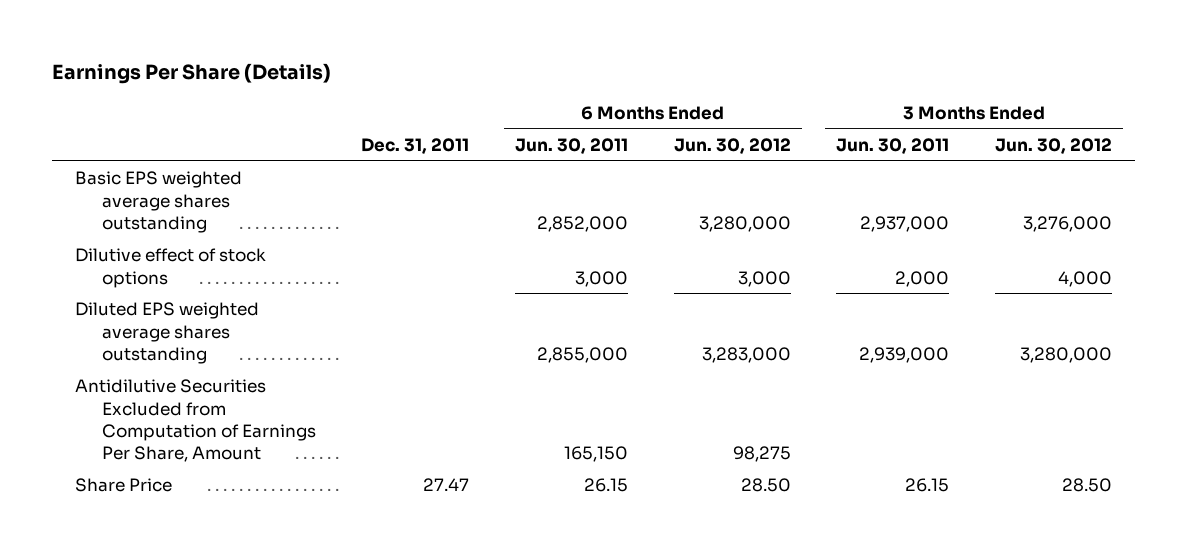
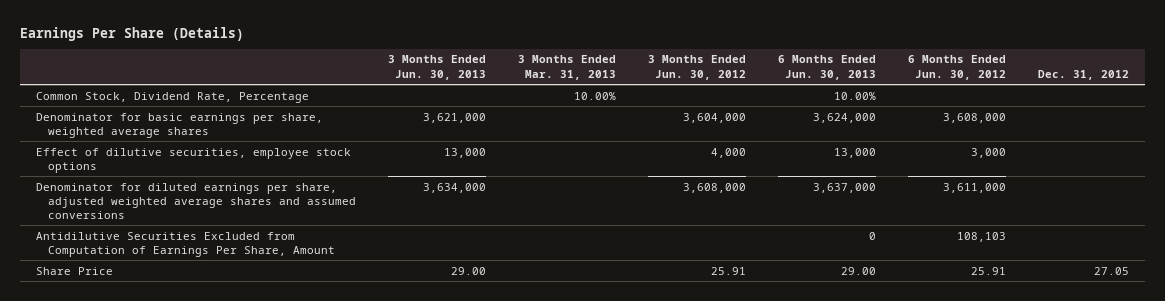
- | Dec. 31, 2011 | 6 Months Ended Jun. 30, 2011 | 6 Months Ended Jun. 30, 2012 | 3 Months Ended Jun. 30, 2011 | 3 Months Ended Jun. 30, 2012
+ | 3 Months Ended Jun. 30, 2013 | 3 Months Ended Mar. 31, 2013 | 3 Months Ended Jun. 30, 2012 | 6 Months Ended Jun. 30, 2013 | 6 Months Ended Jun. 30, 2012 | Dec. 31, 2012
- Basic EPS weighted average shares outstanding | | 2,852,000 | 3,280,000 | 2,937,000 | 3,276,000
- Dilutive effect of stock options | | 3,000 | 3,000 | 2,000 | 4,000
- Diluted EPS weighted average shares outstanding | | 2,855,000 | 3,283,000 | 2,939,000 | 3,280,000
- Antidilutive Securities Excluded from Computation of Earnings Per Share, Amount | | 165,150 | 98,275 | |
- Share Price | 27.47 | 26.15 | 28.50 | 26.15 | 28.50
+ Common Stock, Dividend Rate, Percentage | | 10.00% | | 10.00% | |
+ Denominator for basic earnings per share, weighted average shares | 3,621,000 | | 3,604,000 | 3,624,000 | 3,608,000 |
+ Effect of dilutive securities, employee stock options | 13,000 | | 4,000 | 13,000 | 3,000 |
+ Denominator for diluted earnings per share, adjusted weighted average shares and assumed conversions | 3,634,000 | | 3,608,000 | 3,637,000 | 3,611,000 |
+ Antidilutive Securities Excluded from Computation of Earnings Per Share, Amount | | | | 0 | 108,103 |
+ Share Price | 29.00 | | 25.91 | 29.00 | 25.91 | 27.05

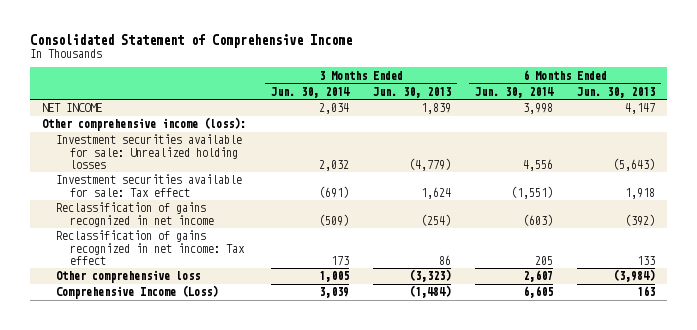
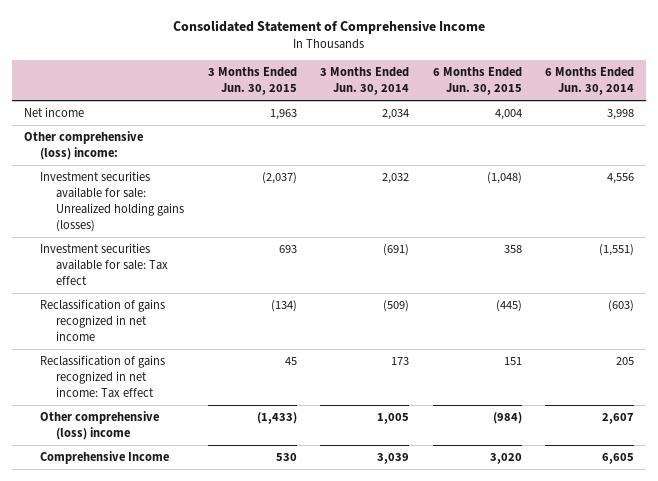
- | 3 Months Ended Jun. 30, 2014 | 3 Months Ended Jun. 30, 2013 | 6 Months Ended Jun. 30, 2014 | 6 Months Ended Jun. 30, 2013
+ | 3 Months Ended Jun. 30, 2015 | 3 Months Ended Jun. 30, 2014 | 6 Months Ended Jun. 30, 2015 | 6 Months Ended Jun. 30, 2014
- NET INCOME | 2,034 | 1,839 | 3,998 | 4,147
- Other comprehensive income (loss):
- Investment securities available for sale: Unrealized holding losses | 2,032 | (4,779) | 4,556 | (5,643)
+ Net income | 1,963 | 2,034 | 4,004 | 3,998
+ Other comprehensive (loss) income:
+ Investment securities available for sale: Unrealized holding gains (losses) | (2,037) | 2,032 | (1,048) | 4,556
- Other comprehensive loss | 1,005 | (3,323) | 2,607 | (3,984)
- Comprehensive Income (Loss) | 3,039 | (1,484) | 6,605 | 163
+ Other comprehensive (loss) income | (1,433) | 1,005 | (984) | 2,607
+ Comprehensive Income | 530 | 3,039 | 3,020 | 6,605

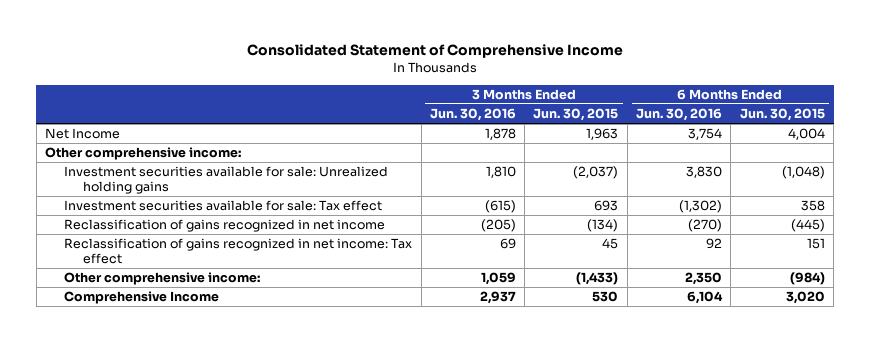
- | 3 Months Ended Jun. 30, 2015 | 3 Months Ended Jun. 30, 2014 | 6 Months Ended Jun. 30, 2015 | 6 Months Ended Jun. 30, 2014
+ | 3 Months Ended Jun. 30, 2016 | 3 Months Ended Jun. 30, 2015 | 6 Months Ended Jun. 30, 2016 | 6 Months Ended Jun. 30, 2015
- Net income | 1,963 | 2,034 | 4,004 | 3,998
- Other comprehensive (loss) income:
- Investment securities available for sale: Unrealized holding gains (losses) | (2,037) | 2,032 | (1,048) | 4,556
+ Net Income | 1,878 | 1,963 | 3,754 | 4,004
+ Other comprehensive income:
+ Investment securities available for sale: Unrealized holding gains | 1,810 | (2,037) | 3,830 | (1,048)
- Other comprehensive (loss) income | (1,433) | 1,005 | (984) | 2,607
+ Other comprehensive income: | 1,059 | (1,433) | 2,350 | (984)

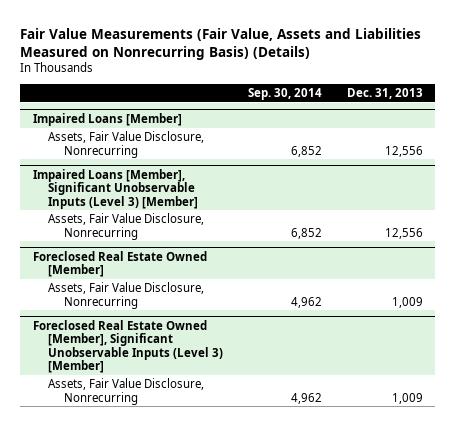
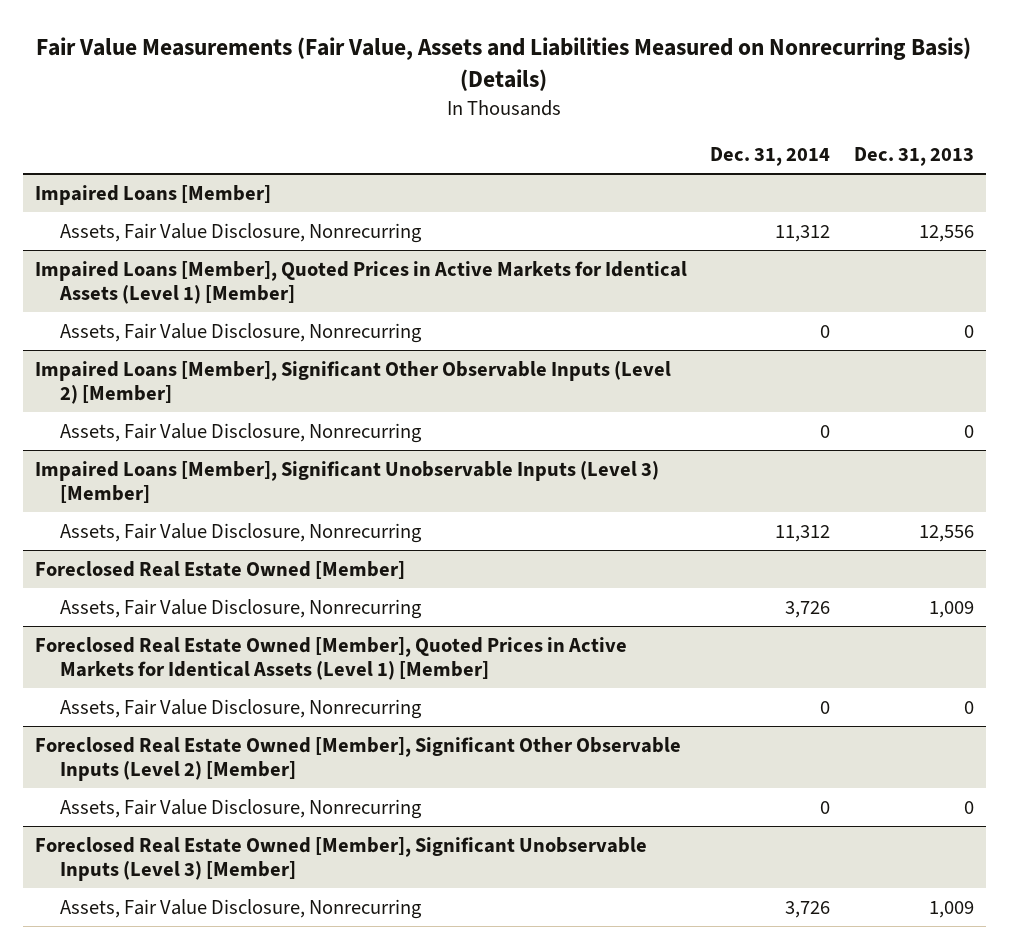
- | Sep. 30, 2014 | Dec. 31, 2013
+ | Dec. 31, 2014 | Dec. 31, 2013
+ Impaired Loans [Member], Quoted Prices in Active Markets for Identical Assets (Level 1) [Member]
+ Assets, Fair Value Disclosure, Nonrecurring | 0 | 0
+ Impaired Loans [Member], Significant Other Observable Inputs (Level 2) [Member]
+ Assets, Fair Value Disclosure, Nonrecurring | 0 | 0
+ Foreclosed Real Estate Owned [Member], Quoted Prices in Active Markets for Identical Assets (Level 1) [Member]
+ Assets, Fair Value Disclosure, Nonrecurring | 0 | 0
+ Foreclosed Real Estate Owned [Member], Significant Other Observable Inputs (Level 2) [Member]
+ Assets, Fair Value Disclosure, Nonrecurring | 0 | 0

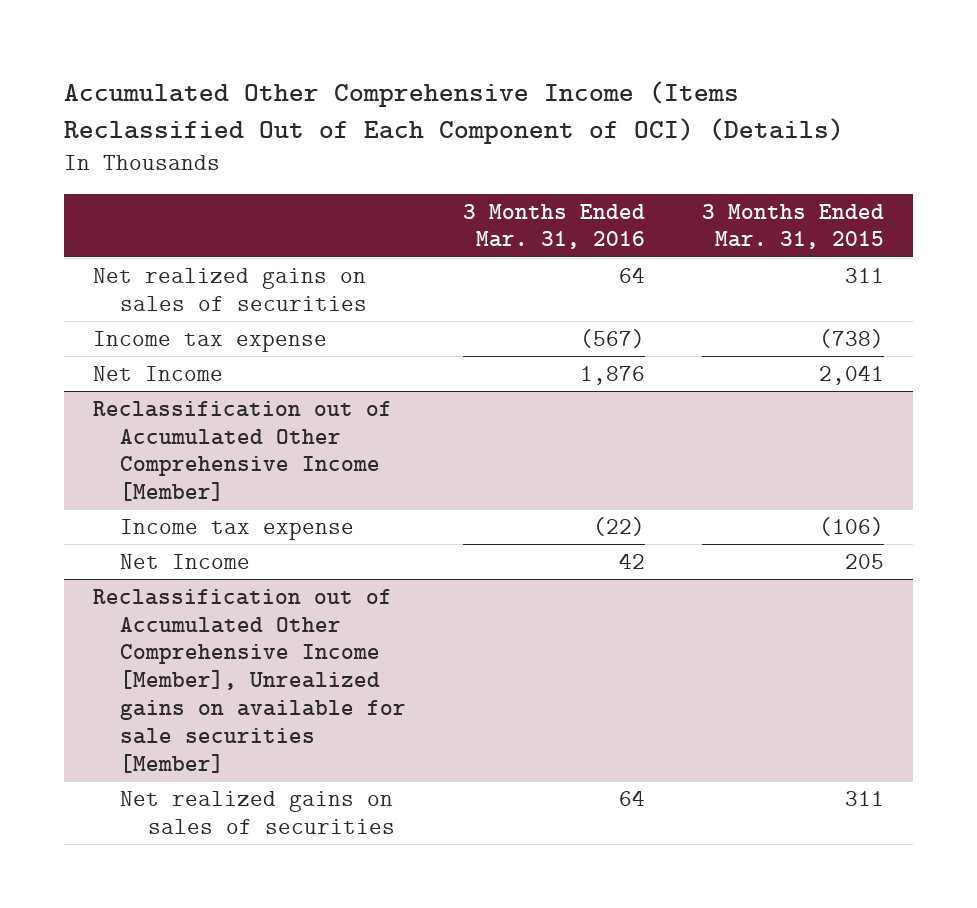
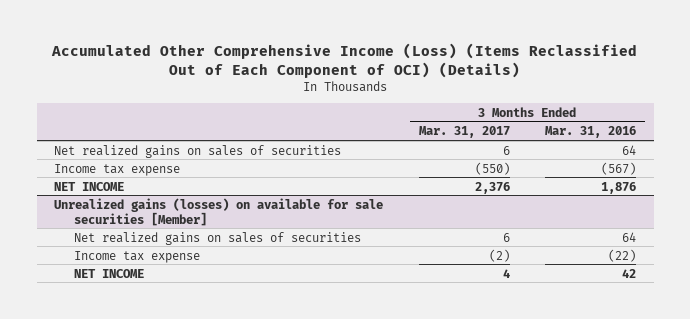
- Accumulated Other Comprehensive Income (Items Reclassified Out of Each Component of OCI) (Details)
+ Accumulated Other Comprehensive Income (Loss) (Items Reclassified Out of Each Component of OCI) (Details)
- | 3 Months Ended Mar. 31, 2016 | 3 Months Ended Mar. 31, 2015
+ | 3 Months Ended Mar. 31, 2017 | 3 Months Ended Mar. 31, 2016
- Net Income | 1,876 | 2,041
- Reclassification out of Accumulated Other Comprehensive Income [Member]
- Income tax expense | (22) | (106)
- Net Income | 42 | 205
- Reclassification out of Accumulated Other Comprehensive Income [Member], Unrealized gains on available for sale securities [Member]
+ NET INCOME | 2,376 | 1,876
+ Unrealized gains (losses) on available for sale securities [Member]
+ Income tax expense | (2) | (22)
+ NET INCOME | 4 | 42

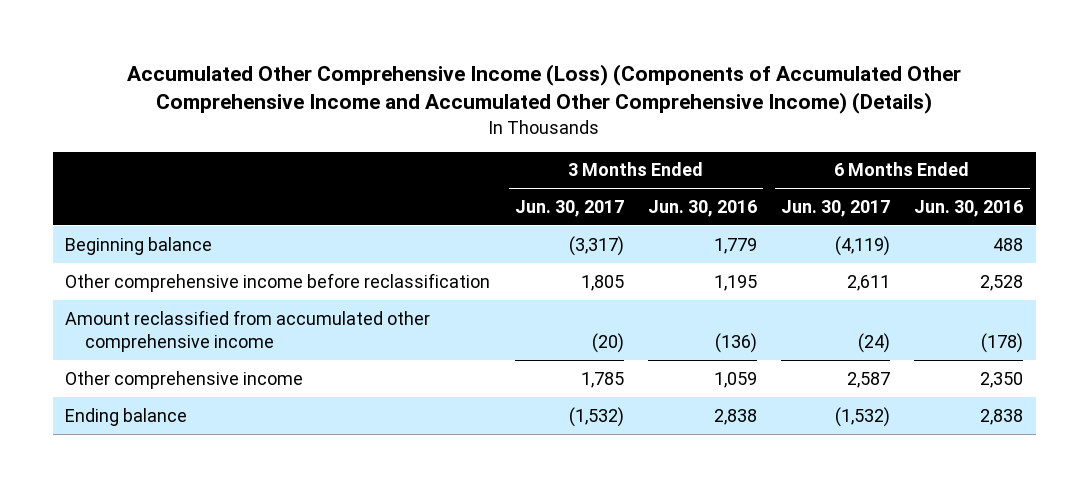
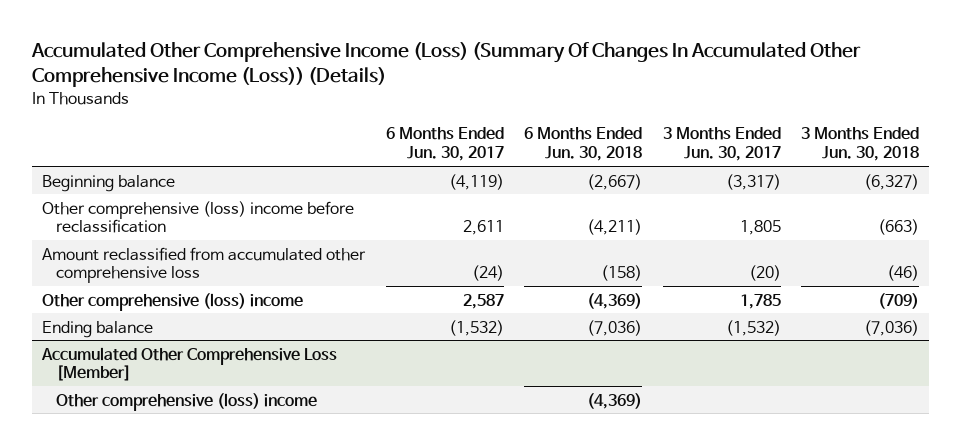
- Accumulated Other Comprehensive Income (Loss) (Components of Accumulated Other Comprehensive Income and Accumulated Other Comprehensive Income) (Details)
+ Accumulated Other Comprehensive Income (Loss) (Summary Of Changes In Accumulated Other Comprehensive Income (Loss)) (Details)
- | 3 Months Ended Jun. 30, 2017 | 3 Months Ended Jun. 30, 2016 | 6 Months Ended Jun. 30, 2017 | 6 Months Ended Jun. 30, 2016
+ | 6 Months Ended Jun. 30, 2017 | 6 Months Ended Jun. 30, 2018 | 3 Months Ended Jun. 30, 2017 | 3 Months Ended Jun. 30, 2018
- Other comprehensive income before reclassification | 1,805 | 1,195 | 2,611 | 2,528
- Amount reclassified from accumulated other comprehensive income | (20) | (136) | (24) | (178)
- Other comprehensive income | 1,785 | 1,059 | 2,587 | 2,350
+ Other comprehensive (loss) income before reclassification | 2,611 | (4,211) | 1,805 | (663)
+ Amount reclassified from accumulated other comprehensive loss | (24) | (158) | (20) | (46)
+ Other comprehensive (loss) income | 2,587 | (4,369) | 1,785 | (709)
+ Accumulated Other Comprehensive Loss [Member]
+ Other comprehensive (loss) income | | (4,369) | |

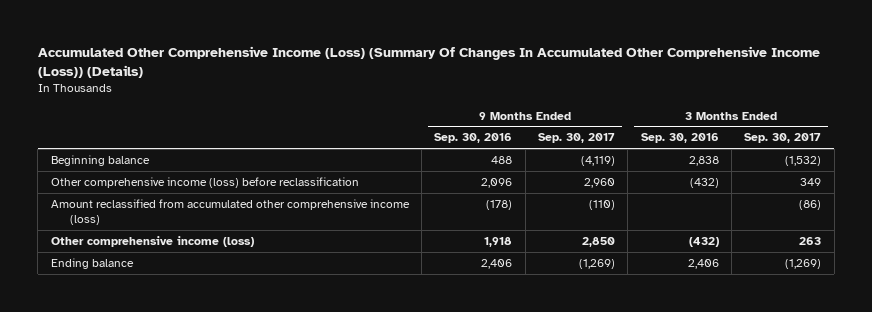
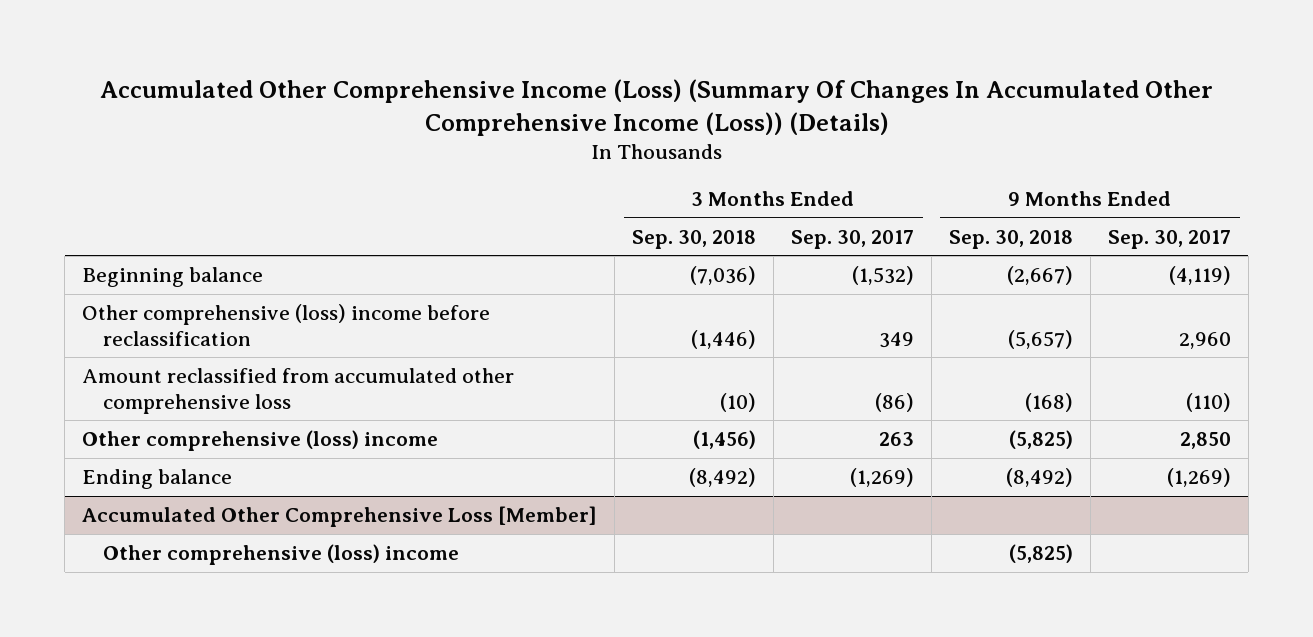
- | 9 Months Ended Sep. 30, 2016 | 9 Months Ended Sep. 30, 2017 | 3 Months Ended Sep. 30, 2016 | 3 Months Ended Sep. 30, 2017
+ | 3 Months Ended Sep. 30, 2018 | 3 Months Ended Sep. 30, 2017 | 9 Months Ended Sep. 30, 2018 | 9 Months Ended Sep. 30, 2017
- Other comprehensive income (loss) before reclassification | 2,096 | 2,960 | (432) | 349
- Amount reclassified from accumulated other comprehensive income (loss) | (178) | (110) | | (86)
- Other comprehensive income (loss) | 1,918 | 2,850 | (432) | 263
+ Other comprehensive (loss) income before reclassification | (1,446) | 349 | (5,657) | 2,960
+ Amount reclassified from accumulated other comprehensive loss | (10) | (86) | (168) | (110)
+ Other comprehensive (loss) income | (1,456) | 263 | (5,825) | 2,850
+ Accumulated Other Comprehensive Loss [Member]
+ Other comprehensive (loss) income | | | (5,825) |

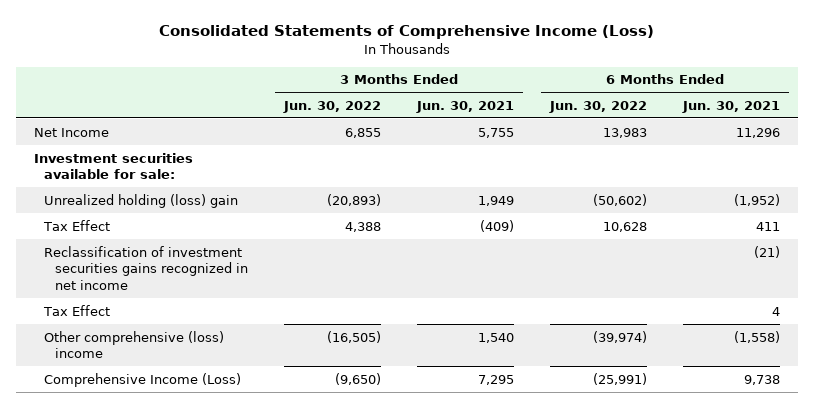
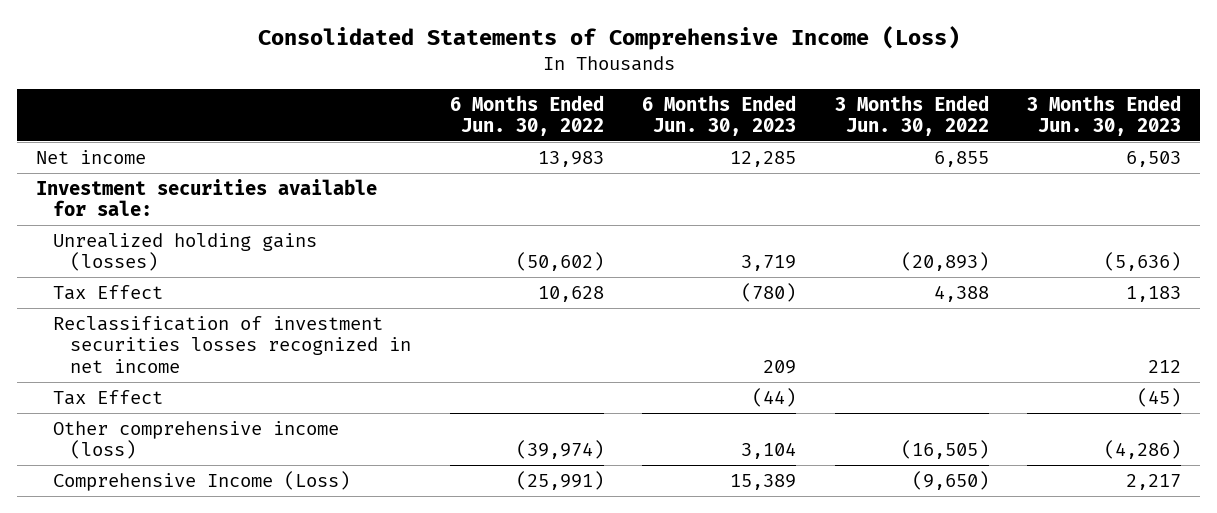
- | 3 Months Ended Jun. 30, 2022 | 3 Months Ended Jun. 30, 2021 | 6 Months Ended Jun. 30, 2022 | 6 Months Ended Jun. 30, 2021
+ | 6 Months Ended Jun. 30, 2022 | 6 Months Ended Jun. 30, 2023 | 3 Months Ended Jun. 30, 2022 | 3 Months Ended Jun. 30, 2023
- Net Income | 6,855 | 5,755 | 13,983 | 11,296
+ Net income | 13,983 | 12,285 | 6,855 | 6,503
- Unrealized holding (loss) gain | (20,893) | 1,949 | (50,602) | (1,952)
+ Unrealized holding gains (losses) | (50,602) | 3,719 | (20,893) | (5,636)
- Reclassification of investment securities gains recognized in net income | | | | (21)
+ Reclassification of investment securities losses recognized in net income | | 209 | | 212
- Other comprehensive (loss) income | (16,505) | 1,540 | (39,974) | (1,558)
+ Other comprehensive income (loss) | (39,974) | 3,104 | (16,505) | (4,286)

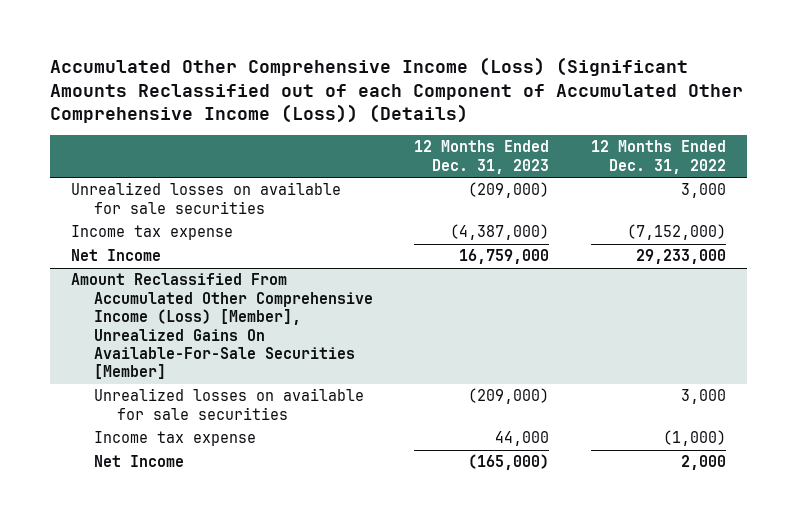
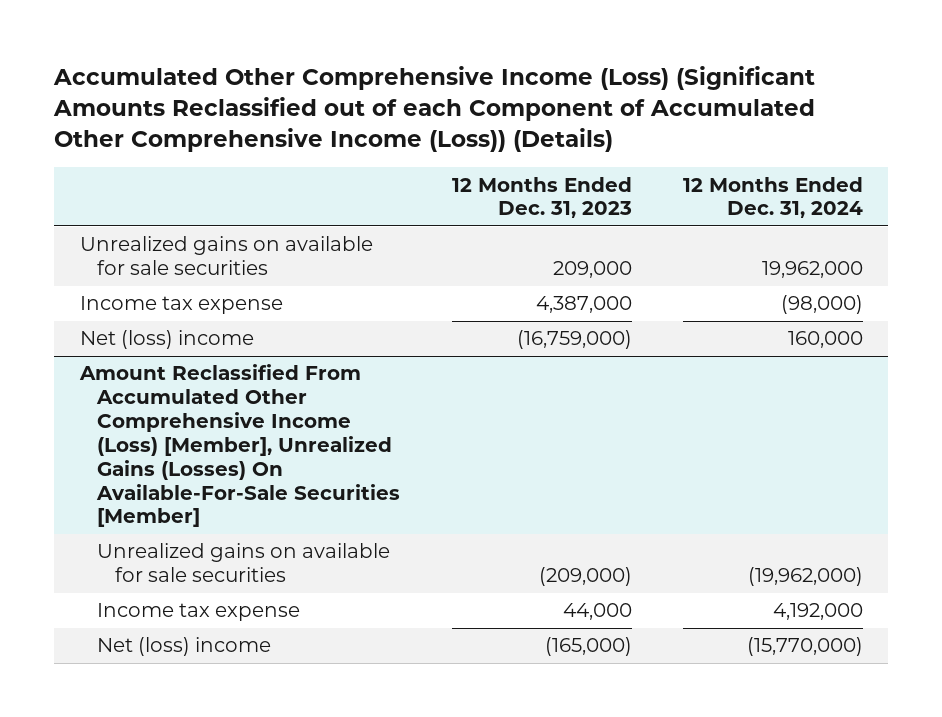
- | 12 Months Ended Dec. 31, 2023 | 12 Months Ended Dec. 31, 2022
+ | 12 Months Ended Dec. 31, 2023 | 12 Months Ended Dec. 31, 2024
- Unrealized losses on available for sale securities | (209,000) | 3,000
- Income tax expense | (4,387,000) | (7,152,000)
- Net Income | 16,759,000 | 29,233,000
- Amount Reclassified From Accumulated Other Comprehensive Income (Loss) [Member], Unrealized Gains On Available-For-Sale Securities [Member]
- Unrealized losses on available for sale securities | (209,000) | 3,000
+ Unrealized gains on available for sale securities | 209,000 | 19,962,000
+ Income tax expense | 4,387,000 | (98,000)
+ Net (loss) income | (16,759,000) | 160,000
+ Amount Reclassified From Accumulated Other Comprehensive Income (Loss) [Member], Unrealized Gains (Losses) On Available-For-Sale Securities [Member]
+ Unrealized gains on available for sale securities | (209,000) | (19,962,000)
- Net Income | (165,000) | 2,000
+ Net (loss) income | (165,000) | (15,770,000)

